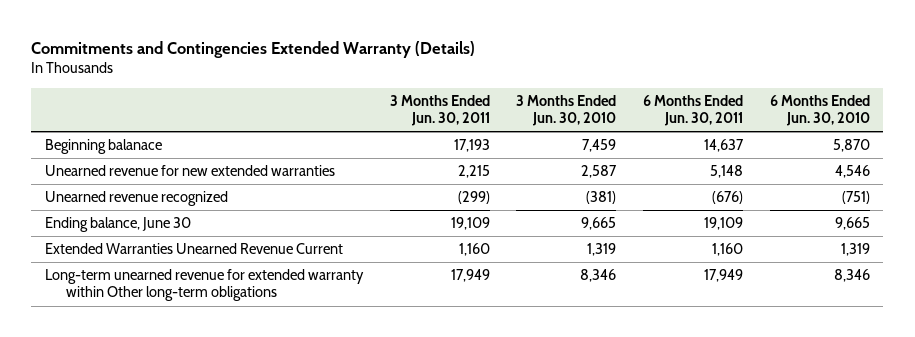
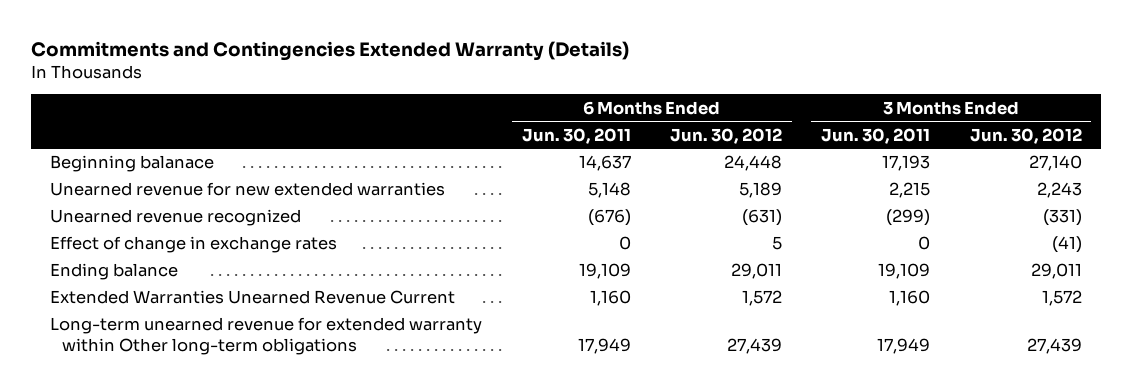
- | 3 Months Ended Jun. 30, 2011 | 3 Months Ended Jun. 30, 2010 | 6 Months Ended Jun. 30, 2011 | 6 Months Ended Jun. 30, 2010
+ | 6 Months Ended Jun. 30, 2011 | 6 Months Ended Jun. 30, 2012 | 3 Months Ended Jun. 30, 2011 | 3 Months Ended Jun. 30, 2012
- Ending balance, June 30 | 19,109 | 9,665 | 19,109 | 9,665
+ Effect of change in exchange rates | 0 | 5 | 0 | (41)
+ Ending balance | 19,109 | 29,011 | 19,109 | 29,011

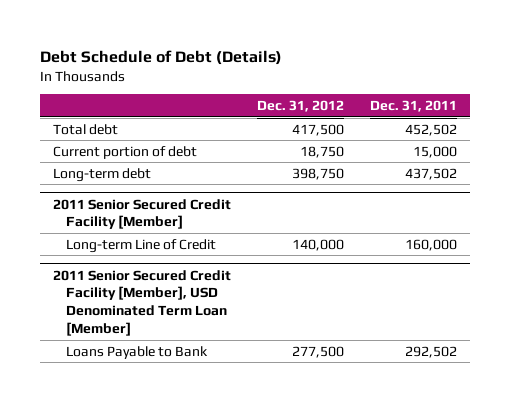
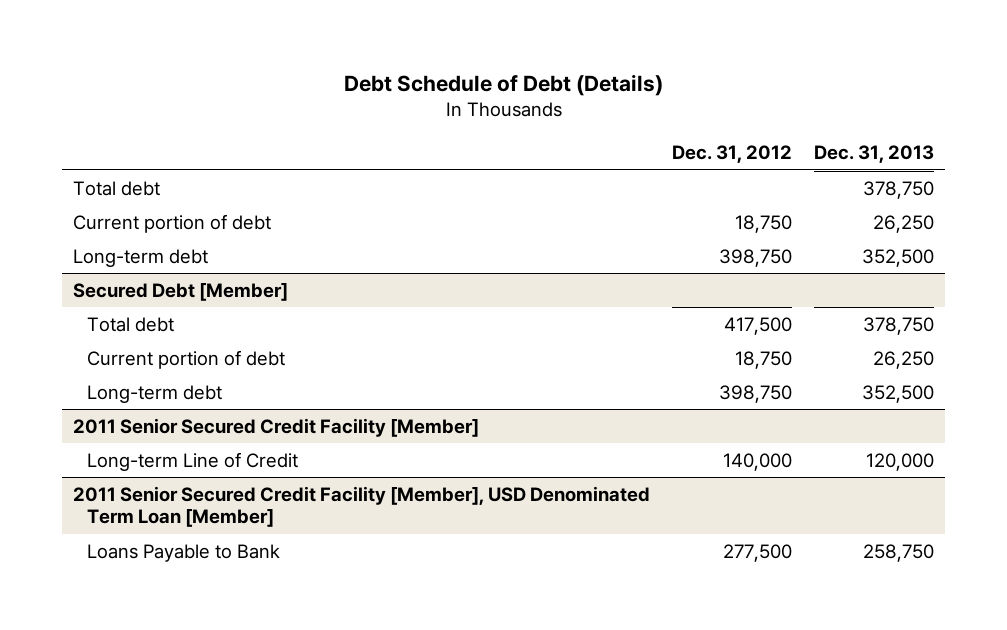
- | Dec. 31, 2012 | Dec. 31, 2011
+ | Dec. 31, 2012 | Dec. 31, 2013
+ Total debt | | 378,750
+ Current portion of debt | 18,750 | 26,250
+ Long-term debt | 398,750 | 352,500
+ Secured Debt [Member]

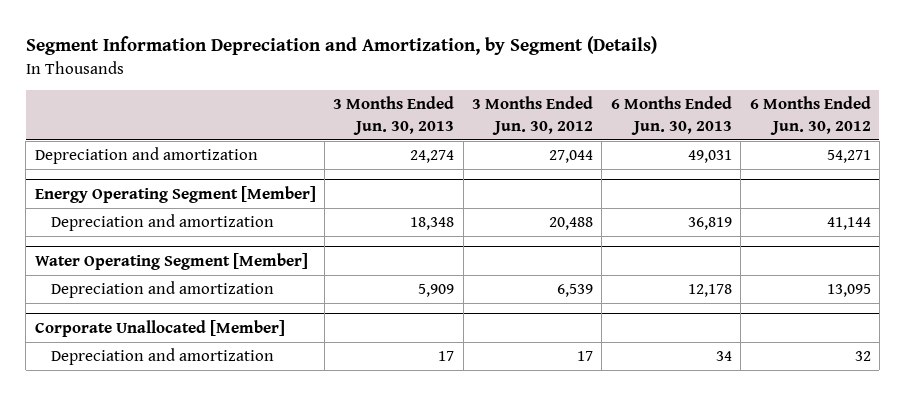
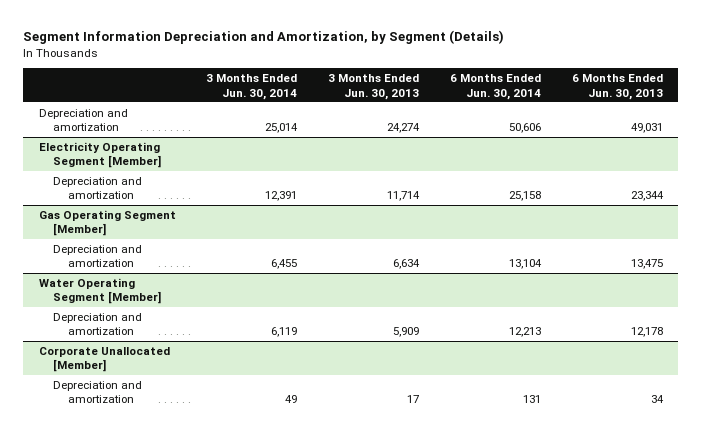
- | 3 Months Ended Jun. 30, 2013 | 3 Months Ended Jun. 30, 2012 | 6 Months Ended Jun. 30, 2013 | 6 Months Ended Jun. 30, 2012
+ | 3 Months Ended Jun. 30, 2014 | 3 Months Ended Jun. 30, 2013 | 6 Months Ended Jun. 30, 2014 | 6 Months Ended Jun. 30, 2013
- Energy Operating Segment [Member]
- Depreciation and amortization | 18,348 | 20,488 | 36,819 | 41,144
+ Electricity Operating Segment [Member]
+ Depreciation and amortization | 12,391 | 11,714 | 25,158 | 23,344
+ Gas Operating Segment [Member]
+ Depreciation and amortization | 6,455 | 6,634 | 13,104 | 13,475

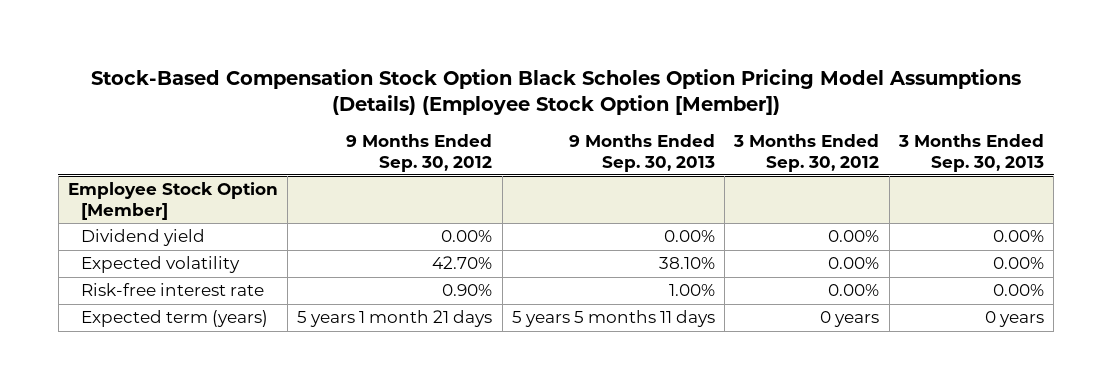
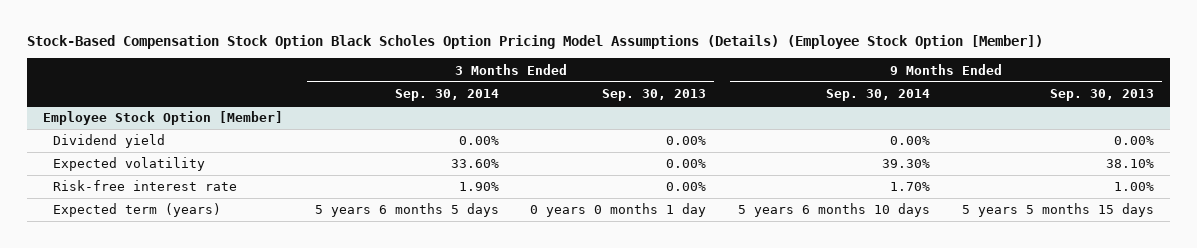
- | 9 Months Ended Sep. 30, 2012 | 9 Months Ended Sep. 30, 2013 | 3 Months Ended Sep. 30, 2012 | 3 Months Ended Sep. 30, 2013
+ | 3 Months Ended Sep. 30, 2014 | 3 Months Ended Sep. 30, 2013 | 9 Months Ended Sep. 30, 2014 | 9 Months Ended Sep. 30, 2013
@ Employee Stock Option [Member]
- Expected term (years) | 5 years 1 month 21 days | 5 years 5 months 11 days | 0 years | 0 years
+ Expected term (years) | 5 years 6 months 5 days | 0 years 0 months 1 day | 5 years 6 months 10 days | 5 years 5 months 15 days

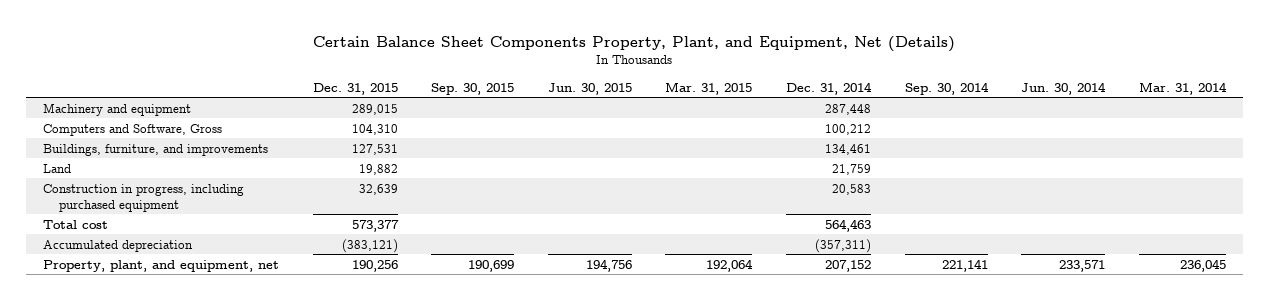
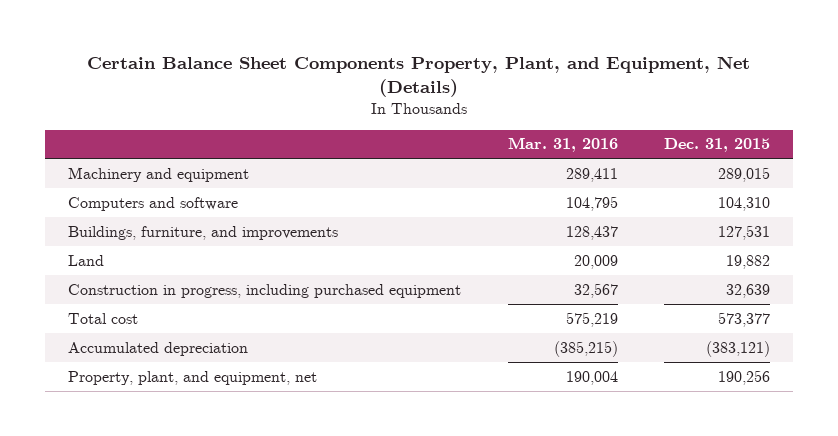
- | Dec. 31, 2015 | Sep. 30, 2015 | Jun. 30, 2015 | Mar. 31, 2015 | Dec. 31, 2014 | Sep. 30, 2014 | Jun. 30, 2014 | Mar. 31, 2014
+ | Mar. 31, 2016 | Dec. 31, 2015
- Computers and Software, Gross | 104,310 | | | | 100,212 | | |
+ Computers and software | 104,795 | 104,310

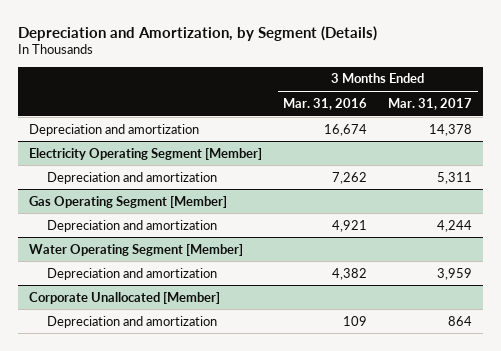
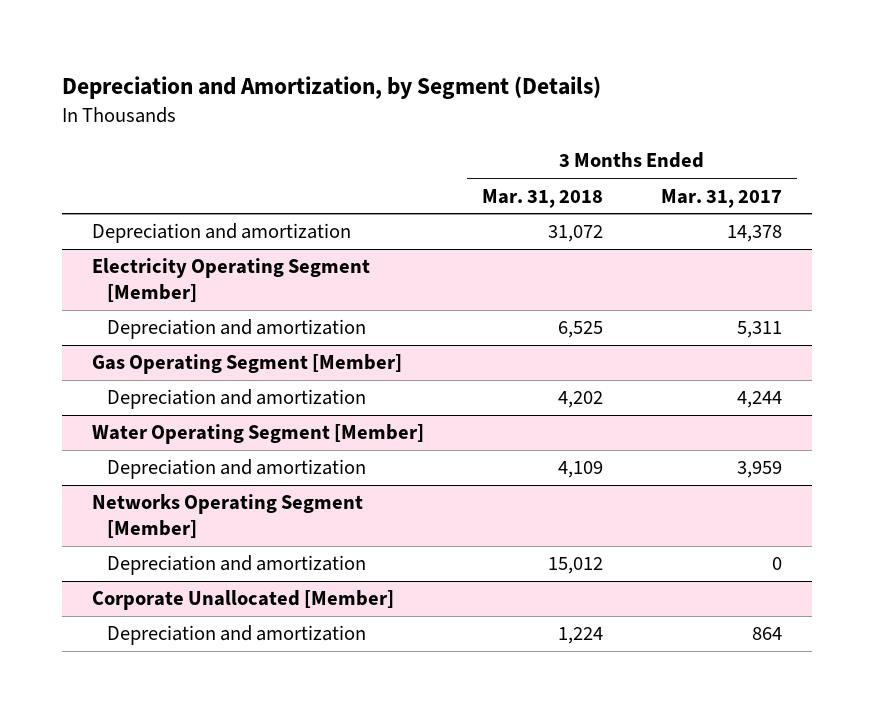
- | 3 Months Ended Mar. 31, 2016 | 3 Months Ended Mar. 31, 2017
+ | 3 Months Ended Mar. 31, 2018 | 3 Months Ended Mar. 31, 2017
+ Networks Operating Segment [Member]
+ Depreciation and amortization | 15,012 | 0

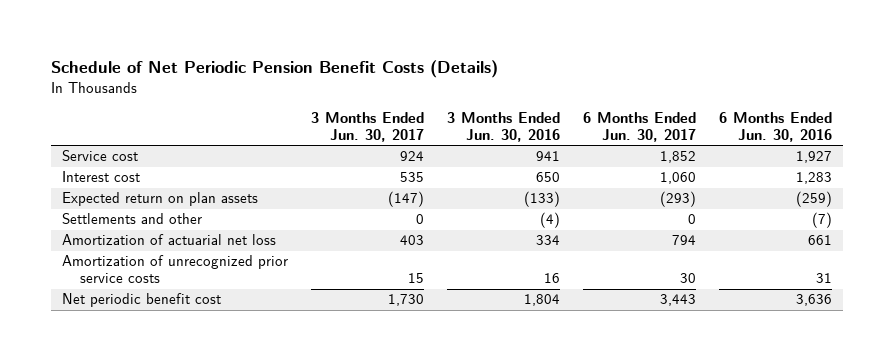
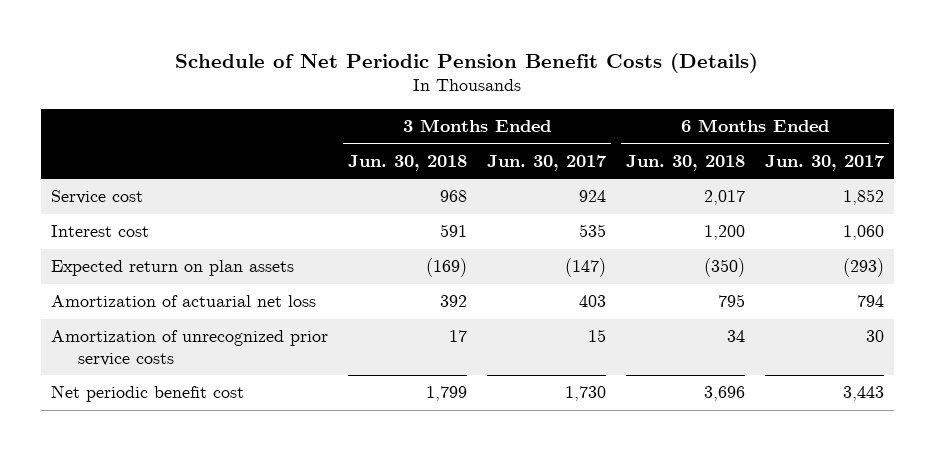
- | 3 Months Ended Jun. 30, 2017 | 3 Months Ended Jun. 30, 2016 | 6 Months Ended Jun. 30, 2017 | 6 Months Ended Jun. 30, 2016
+ | 3 Months Ended Jun. 30, 2018 | 3 Months Ended Jun. 30, 2017 | 6 Months Ended Jun. 30, 2018 | 6 Months Ended Jun. 30, 2017
- Settlements and other | 0 | (4) | 0 | (7)

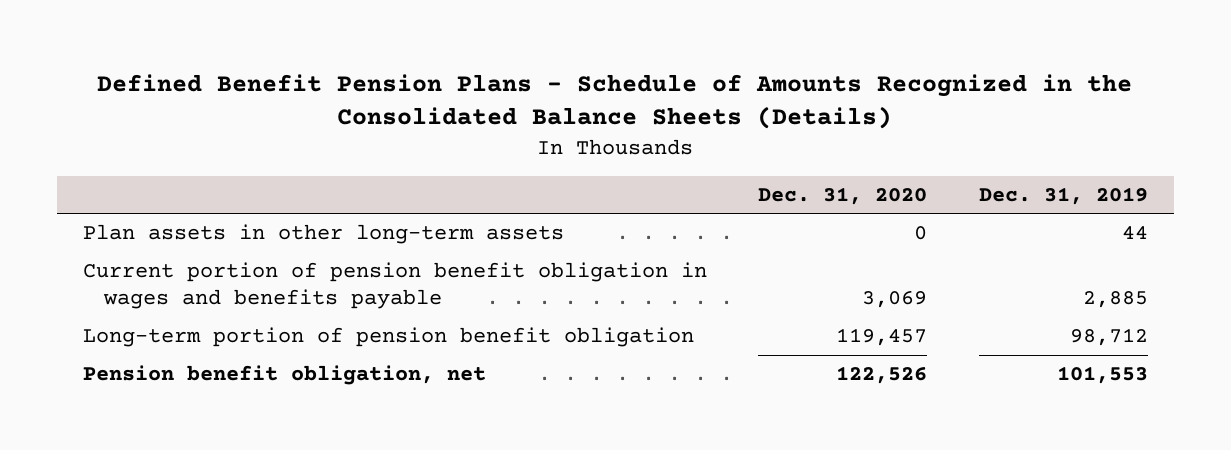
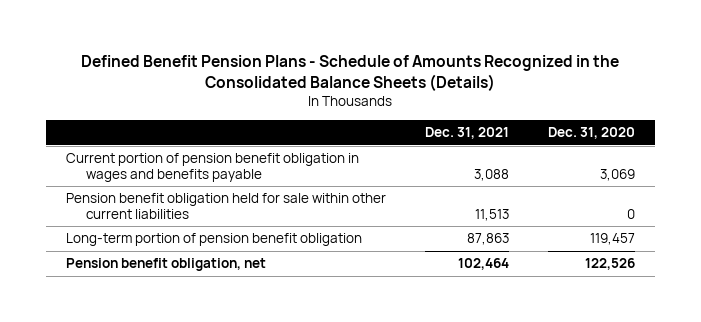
- | Dec. 31, 2020 | Dec. 31, 2019
+ | Dec. 31, 2021 | Dec. 31, 2020
- Plan assets in other long-term assets | 0 | 44
+ Pension benefit obligation held for sale within other current liabilities | 11,513 | 0

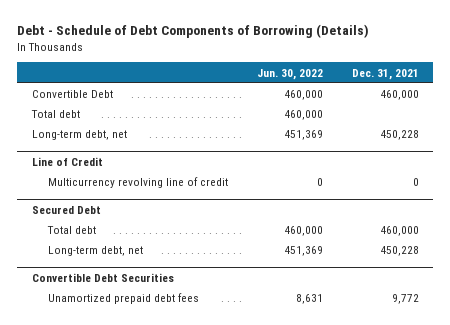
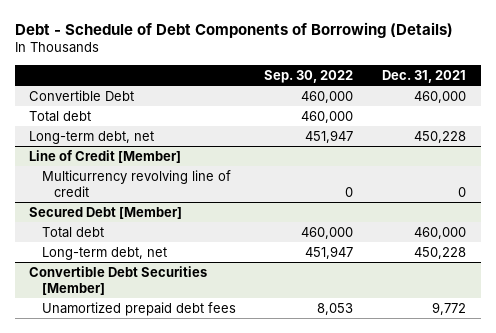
- | Jun. 30, 2022 | Dec. 31, 2021
+ | Sep. 30, 2022 | Dec. 31, 2021
- Line of Credit
+ Line of Credit [Member]
- Secured Debt
+ Secured Debt [Member]
- Convertible Debt Securities
+ Convertible Debt Securities [Member]

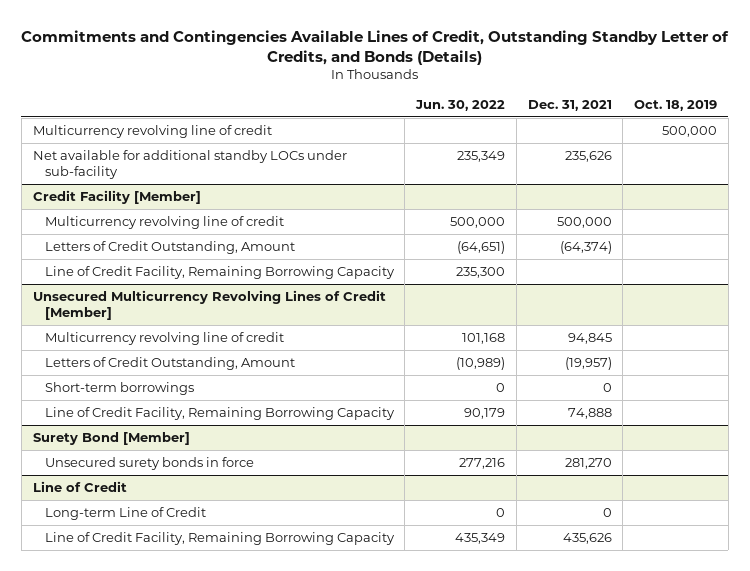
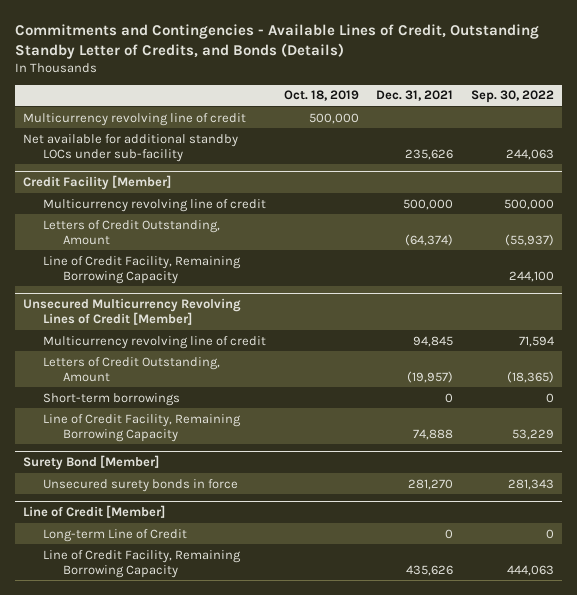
- Commitments and Contingencies Available Lines of Credit, Outstanding Standby Letter of Credits, and Bonds (Details)
+ Commitments and Contingencies - Available Lines of Credit, Outstanding Standby Letter of Credits, and Bonds (Details)
- | Jun. 30, 2022 | Dec. 31, 2021 | Oct. 18, 2019
+ | Oct. 18, 2019 | Dec. 31, 2021 | Sep. 30, 2022
- Line of Credit
+ Line of Credit [Member]

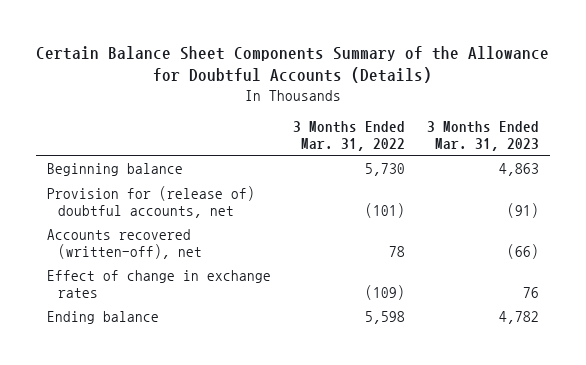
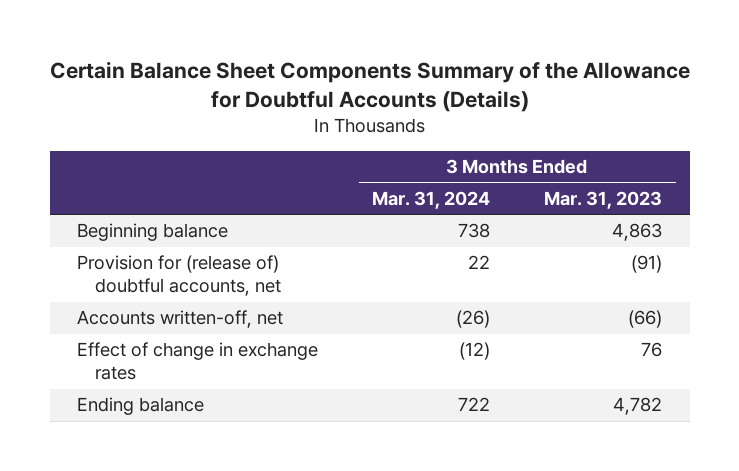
- | 3 Months Ended Mar. 31, 2022 | 3 Months Ended Mar. 31, 2023
+ | 3 Months Ended Mar. 31, 2024 | 3 Months Ended Mar. 31, 2023
- Accounts recovered (written-off), net | 78 | (66)
+ Accounts written-off, net | (26) | (66)

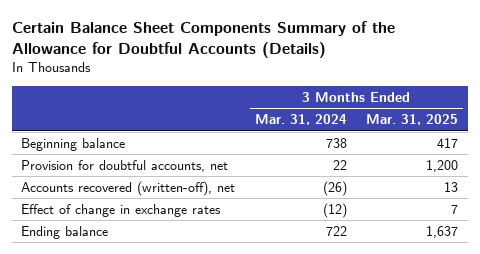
- | 3 Months Ended Mar. 31, 2024 | 3 Months Ended Mar. 31, 2023
+ | 3 Months Ended Mar. 31, 2024 | 3 Months Ended Mar. 31, 2025
- Provision for (release of) doubtful accounts, net | 22 | (91)
- Accounts written-off, net | (26) | (66)
+ Provision for doubtful accounts, net | 22 | 1,200
+ Accounts recovered (written-off), net | (26) | 13

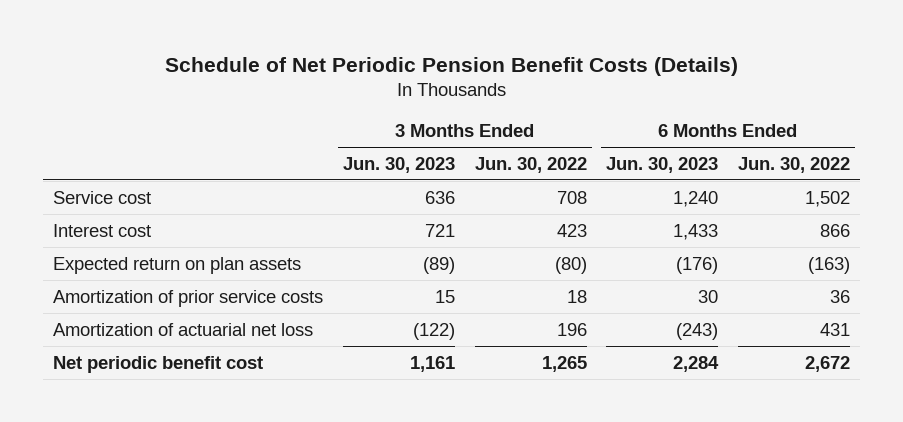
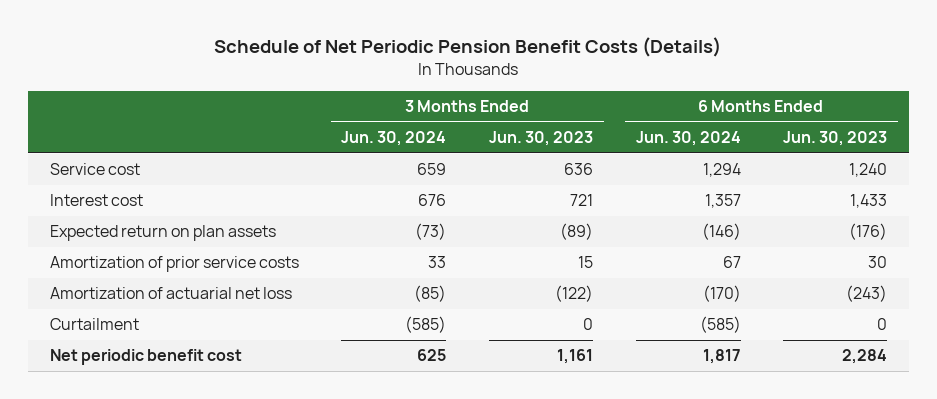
- | 3 Months Ended Jun. 30, 2023 | 3 Months Ended Jun. 30, 2022 | 6 Months Ended Jun. 30, 2023 | 6 Months Ended Jun. 30, 2022
+ | 3 Months Ended Jun. 30, 2024 | 3 Months Ended Jun. 30, 2023 | 6 Months Ended Jun. 30, 2024 | 6 Months Ended Jun. 30, 2023
+ Curtailment | (585) | 0 | (585) | 0

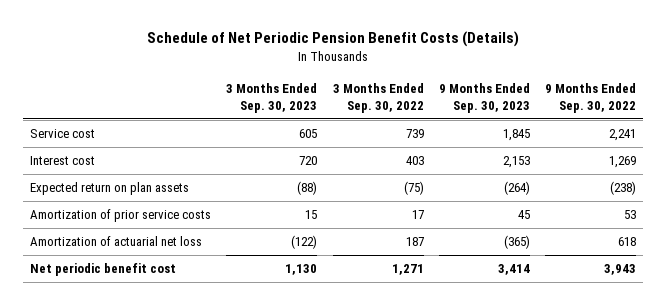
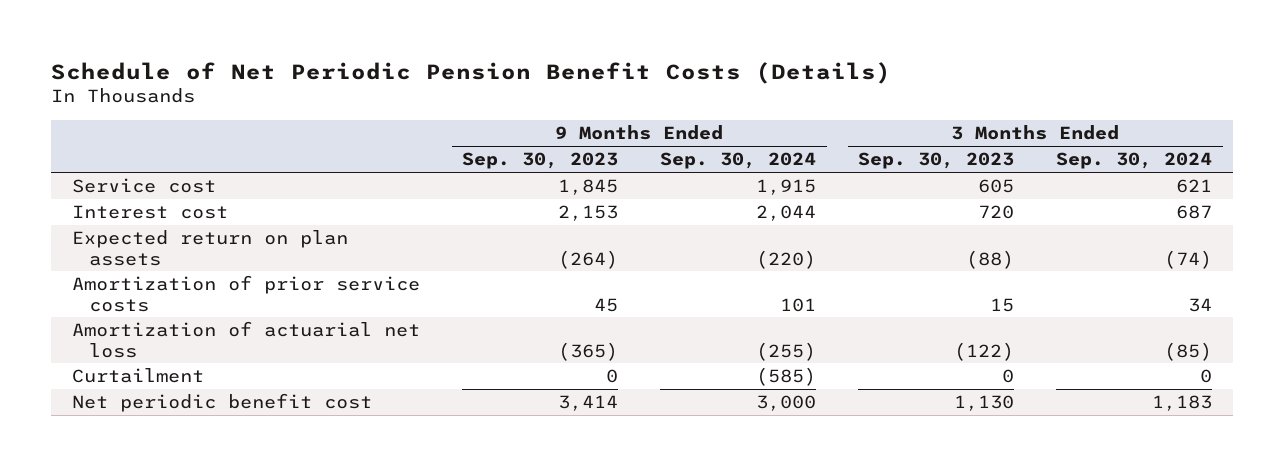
- | 3 Months Ended Sep. 30, 2023 | 3 Months Ended Sep. 30, 2022 | 9 Months Ended Sep. 30, 2023 | 9 Months Ended Sep. 30, 2022
+ | 9 Months Ended Sep. 30, 2023 | 9 Months Ended Sep. 30, 2024 | 3 Months Ended Sep. 30, 2023 | 3 Months Ended Sep. 30, 2024
+ Curtailment | 0 | (585) | 0 | 0

